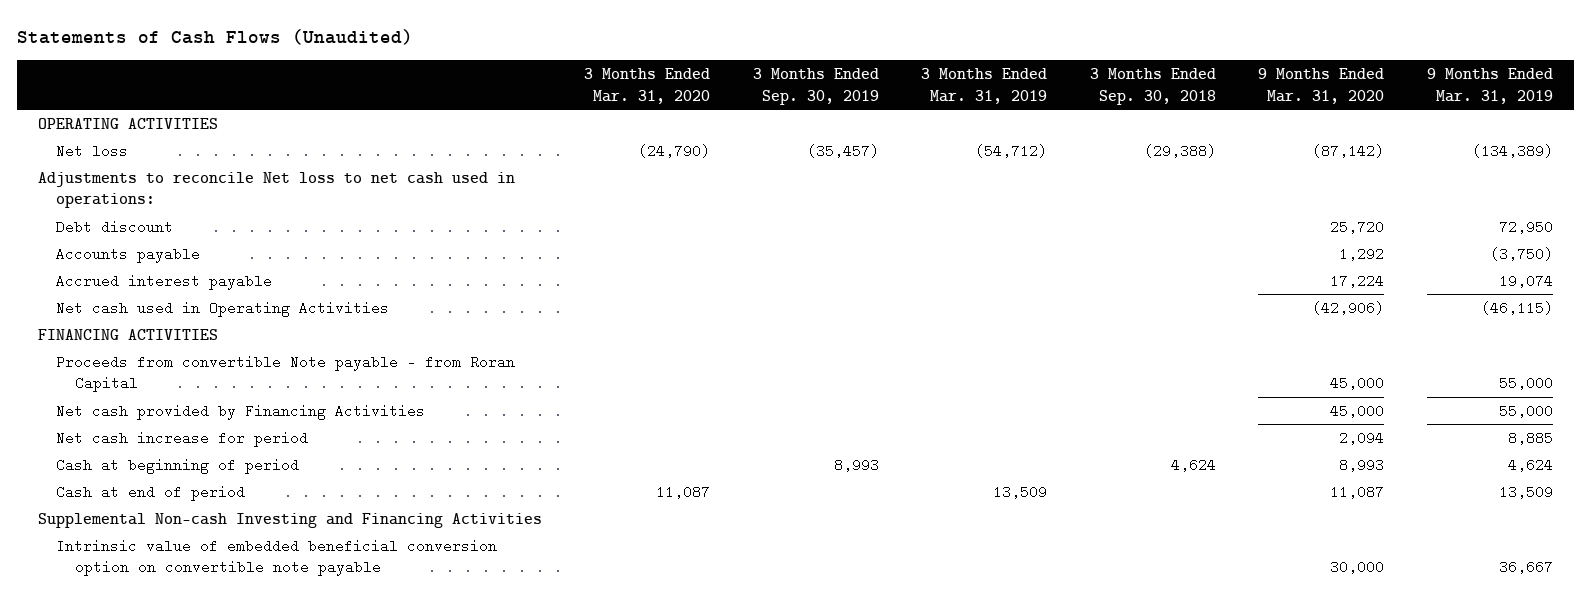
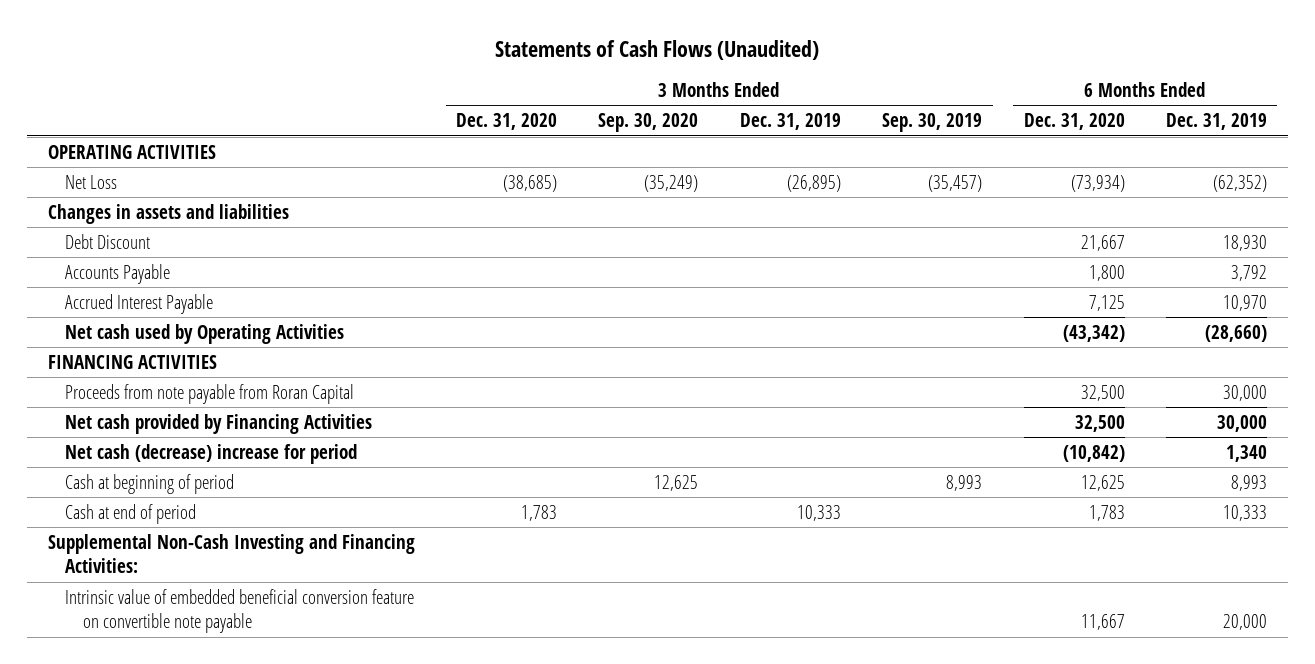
- | 3 Months Ended Mar. 31, 2020 | 3 Months Ended Sep. 30, 2019 | 3 Months Ended Mar. 31, 2019 | 3 Months Ended Sep. 30, 2018 | 9 Months Ended Mar. 31, 2020 | 9 Months Ended Mar. 31, 2019
+ | 3 Months Ended Dec. 31, 2020 | 3 Months Ended Sep. 30, 2020 | 3 Months Ended Dec. 31, 2019 | 3 Months Ended Sep. 30, 2019 | 6 Months Ended Dec. 31, 2020 | 6 Months Ended Dec. 31, 2019
- Net loss | (24,790) | (35,457) | (54,712) | (29,388) | (87,142) | (134,389)
- Adjustments to reconcile Net loss to net cash used in operations:
- Debt discount | | | | | 25,720 | 72,950
- Accounts payable | | | | | 1,292 | (3,750)
- Accrued interest payable | | | | | 17,224 | 19,074
- Net cash used in Operating Activities | | | | | (42,906) | (46,115)
+ Net Loss | (38,685) | (35,249) | (26,895) | (35,457) | (73,934) | (62,352)
+ Changes in assets and liabilities
+ Debt Discount | | | | | 21,667 | 18,930
+ Accounts Payable | | | | | 1,800 | 3,792
+ Accrued Interest Payable | | | | | 7,125 | 10,970
+ Net cash used by Operating Activities | | | | | (43,342) | (28,660)
- Proceeds from convertible Note payable - from Roran Capital | | | | | 45,000 | 55,000
+ Proceeds from note payable from Roran Capital | | | | | 32,500 | 30,000
- Net cash increase for period | | | | | 2,094 | 8,885
+ Net cash (decrease) increase for period | | | | | (10,842) | 1,340
- Supplemental Non-cash Investing and Financing Activities
- Intrinsic value of embedded beneficial conversion option on convertible note payable | | | | | 30,000 | 36,667
+ Supplemental Non-Cash Investing and Financing Activities:
+ Intrinsic value of embedded beneficial conversion feature on convertible note payable | | | | | 11,667 | 20,000

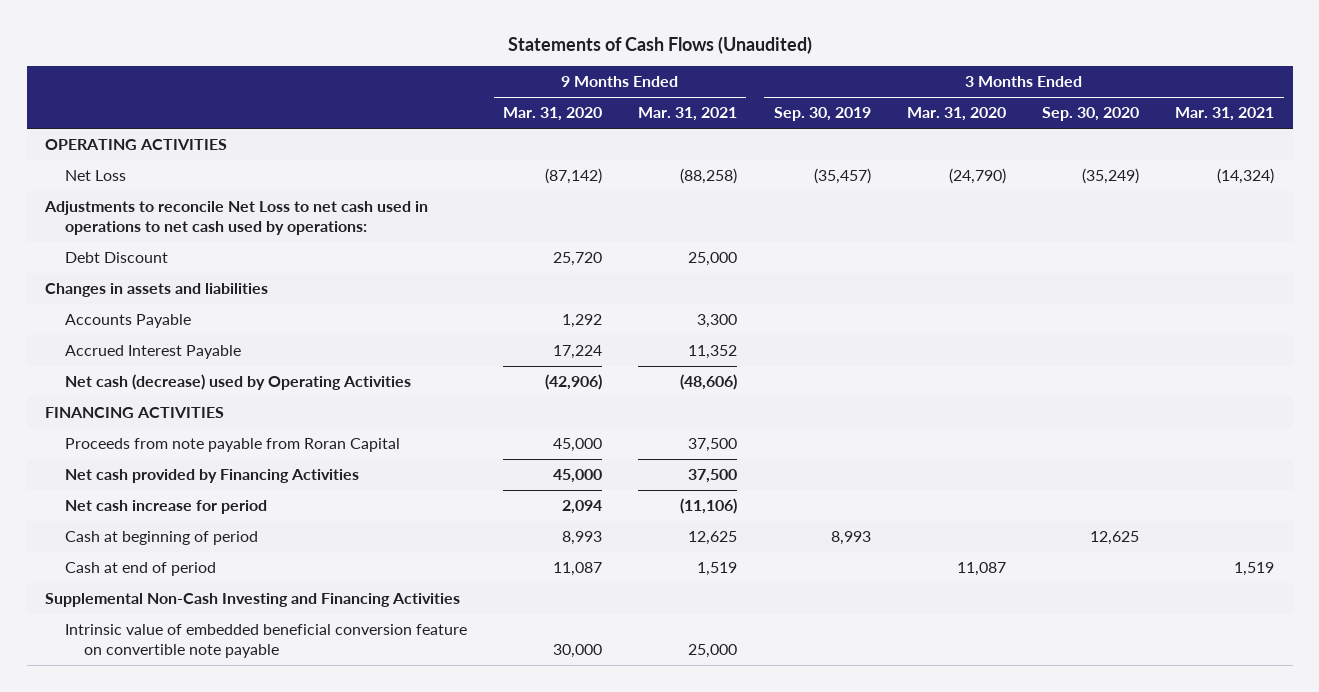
- | 3 Months Ended Dec. 31, 2020 | 3 Months Ended Sep. 30, 2020 | 3 Months Ended Dec. 31, 2019 | 3 Months Ended Sep. 30, 2019 | 6 Months Ended Dec. 31, 2020 | 6 Months Ended Dec. 31, 2019
+ | 9 Months Ended Mar. 31, 2020 | 9 Months Ended Mar. 31, 2021 | 3 Months Ended Sep. 30, 2019 | 3 Months Ended Mar. 31, 2020 | 3 Months Ended Sep. 30, 2020 | 3 Months Ended Mar. 31, 2021
+ Adjustments to reconcile Net Loss to net cash used in operations to net cash used by operations:
moved down: Changes in assets and liabilities
- Net cash used by Operating Activities | | | | | (43,342) | (28,660)
+ Net cash (decrease) used by Operating Activities | (42,906) | (48,606) | | | |
- Net cash (decrease) increase for period | | | | | (10,842) | 1,340
+ Net cash increase for period | 2,094 | (11,106) | | | |
- Supplemental Non-Cash Investing and Financing Activities:
+ Supplemental Non-Cash Investing and Financing Activities

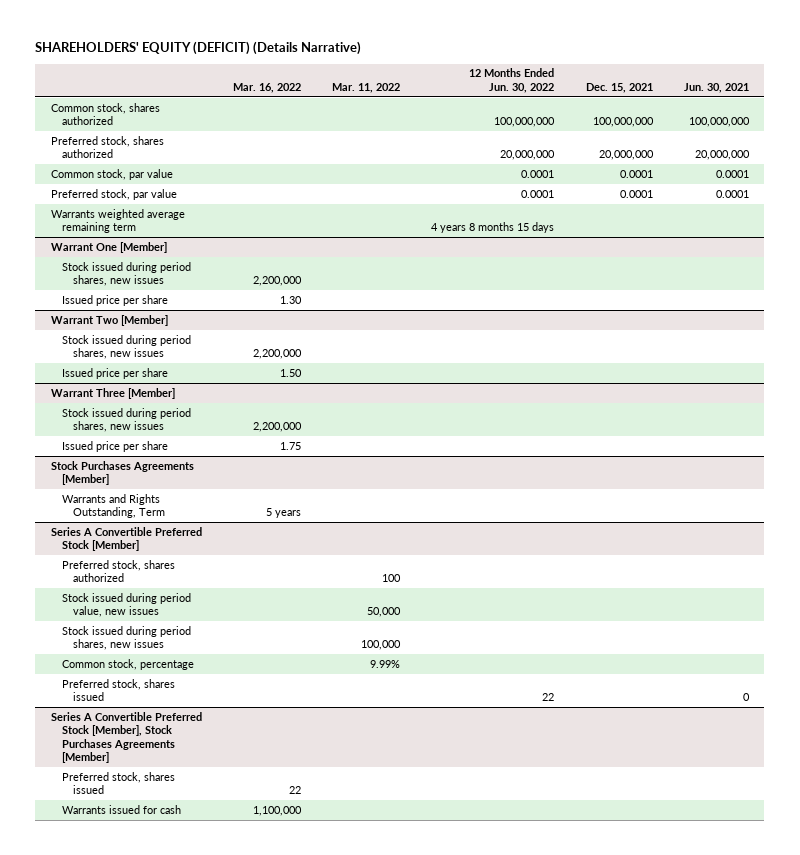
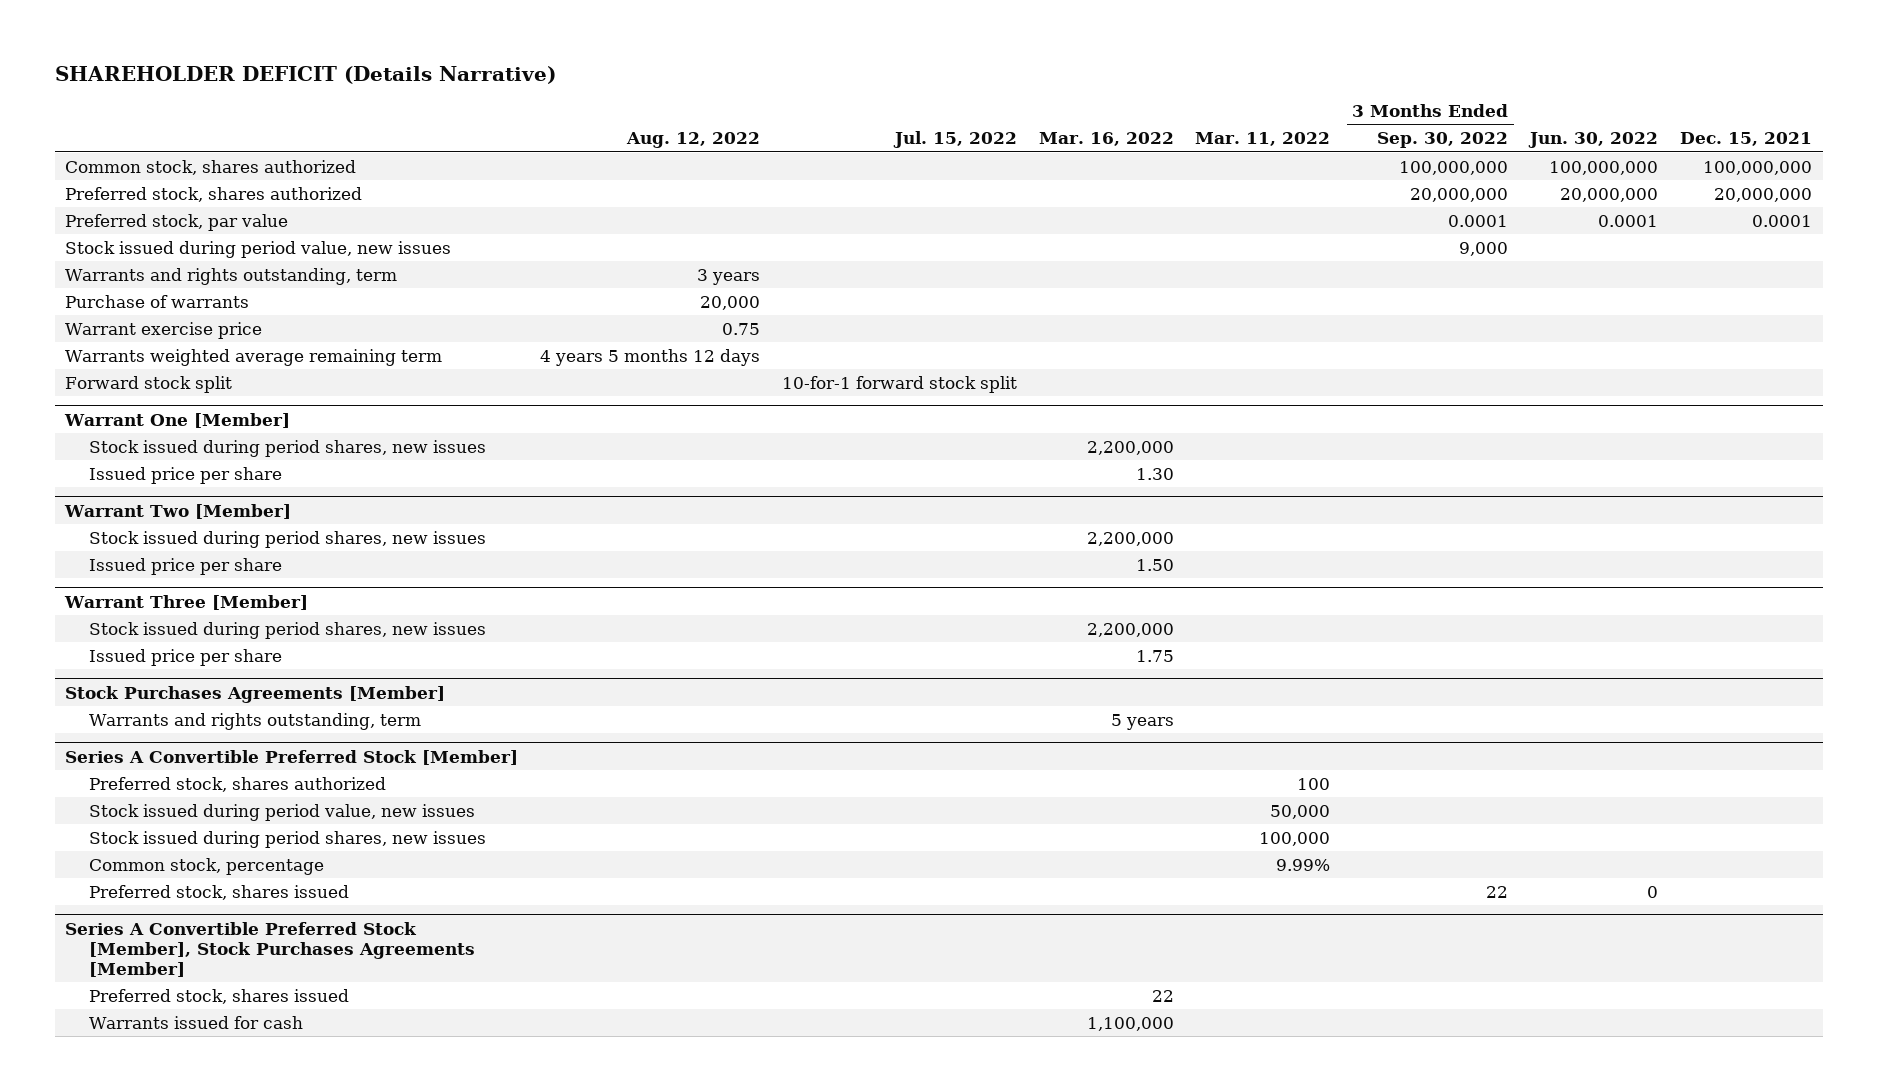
- SHAREHOLDERS' EQUITY (DEFICIT) (Details Narrative)
+ SHAREHOLDER DEFICIT (Details Narrative)
- | Mar. 16, 2022 | Mar. 11, 2022 | 12 Months Ended Jun. 30, 2022 | Dec. 15, 2021 | Jun. 30, 2021
+ | Aug. 12, 2022 | Jul. 15, 2022 | Mar. 16, 2022 | Mar. 11, 2022 | 3 Months Ended Sep. 30, 2022 | Jun. 30, 2022 | Dec. 15, 2021
- Common stock, par value | | | 0.0001 | 0.0001 | 0.0001
+ Stock issued during period value, new issues | | | | | 9,000 | |
+ Warrants and rights outstanding, term | 3 years | | | | | |
+ Purchase of warrants | 20,000 | | | | | |
+ Warrant exercise price | 0.75 | | | | | |
+ Forward stock split | | 10-for-1 forward stock split | | | | |
@ Stock Purchases Agreements [Member]
- Warrants and Rights Outstanding, Term | 5 years | | | |
+ Warrants and rights outstanding, term | | | 5 years | | | |

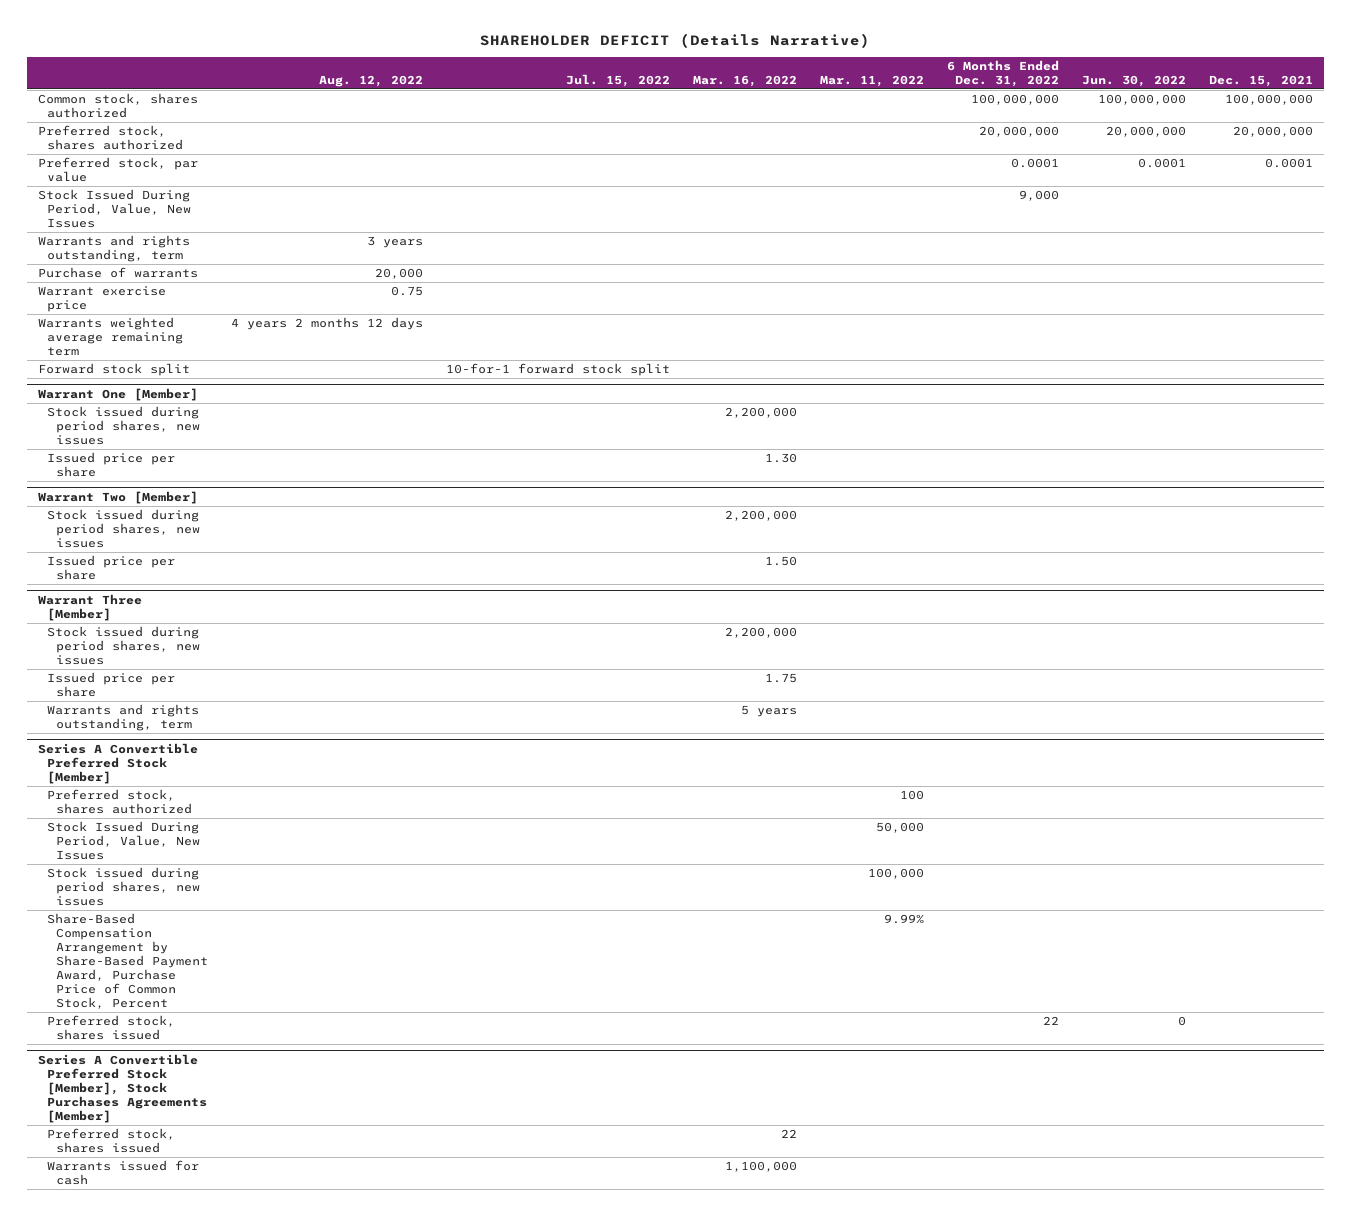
- | Aug. 12, 2022 | Jul. 15, 2022 | Mar. 16, 2022 | Mar. 11, 2022 | 3 Months Ended Sep. 30, 2022 | Jun. 30, 2022 | Dec. 15, 2021
+ | Aug. 12, 2022 | Jul. 15, 2022 | Mar. 16, 2022 | Mar. 11, 2022 | 6 Months Ended Dec. 31, 2022 | Jun. 30, 2022 | Dec. 15, 2021
- Stock issued during period value, new issues | | | | | 9,000 | |
+ Stock Issued During Period, Value, New Issues | | | | | 9,000 | |
- Warrants weighted average remaining term | 4 years 5 months 12 days | | | | | |
+ Warrants weighted average remaining term | 4 years 2 months 12 days | | | | | |
- Stock Purchases Agreements [Member]
- Warrants and rights outstanding, term | | | 5 years | | | |
@ Warrant Three [Member]
+ Warrants and rights outstanding, term | | | 5 years | | | |
@ Series A Convertible Preferred Stock [Member]
- Stock issued during period value, new issues | | | | 50,000 | | |
+ Stock Issued During Period, Value, New Issues | | | | 50,000 | | |
- Common stock, percentage | | | | 9.99% | | |
+ Share-Based Compensation Arrangement by Share-Based Payment Award, Purchase Price of Common Stock, Percent | | | | 9.99% | | |

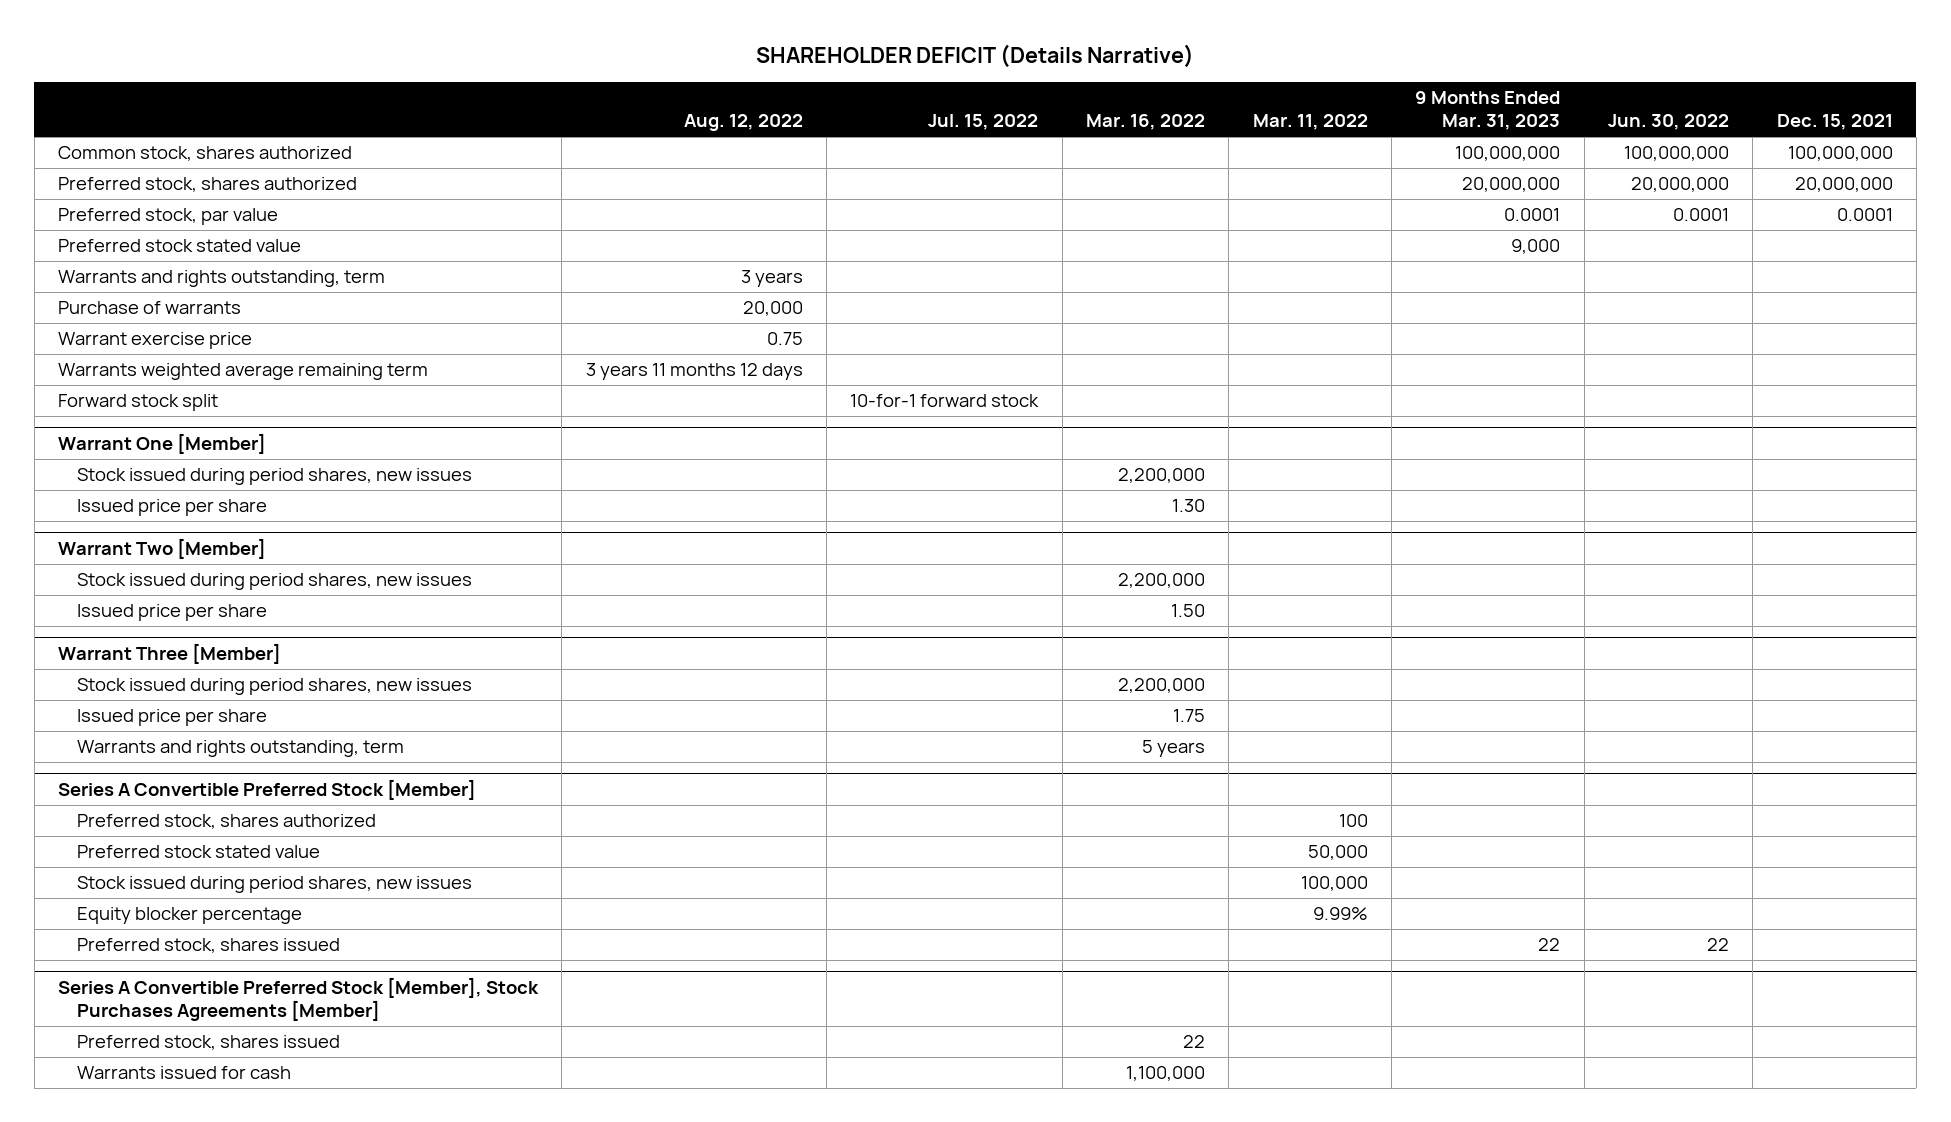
- | Aug. 12, 2022 | Jul. 15, 2022 | Mar. 16, 2022 | Mar. 11, 2022 | 6 Months Ended Dec. 31, 2022 | Jun. 30, 2022 | Dec. 15, 2021
+ | Aug. 12, 2022 | Jul. 15, 2022 | Mar. 16, 2022 | Mar. 11, 2022 | 9 Months Ended Mar. 31, 2023 | Jun. 30, 2022 | Dec. 15, 2021
- Stock Issued During Period, Value, New Issues | | | | | 9,000 | |
+ Preferred stock stated value | | | | | 9,000 | |
- Warrants weighted average remaining term | 4 years 2 months 12 days | | | | | |
- Forward stock split | | 10-for-1 forward stock split | | | | |
+ Warrants weighted average remaining term | 3 years 11 months 12 days | | | | | |
+ Forward stock split | | 10-for-1 forward stock | | | | |
@ Series A Convertible Preferred Stock [Member]
- Stock Issued During Period, Value, New Issues | | | | 50,000 | | |
+ Preferred stock stated value | | | | 50,000 | | |
- Share-Based Compensation Arrangement by Share-Based Payment Award, Purchase Price of Common Stock, Percent | | | | 9.99% | | |
- Preferred stock, shares issued | | | | | 22 | 0 |
+ Equity blocker percentage | | | | 9.99% | | |
+ Preferred stock, shares issued | | | | | 22 | 22 |

